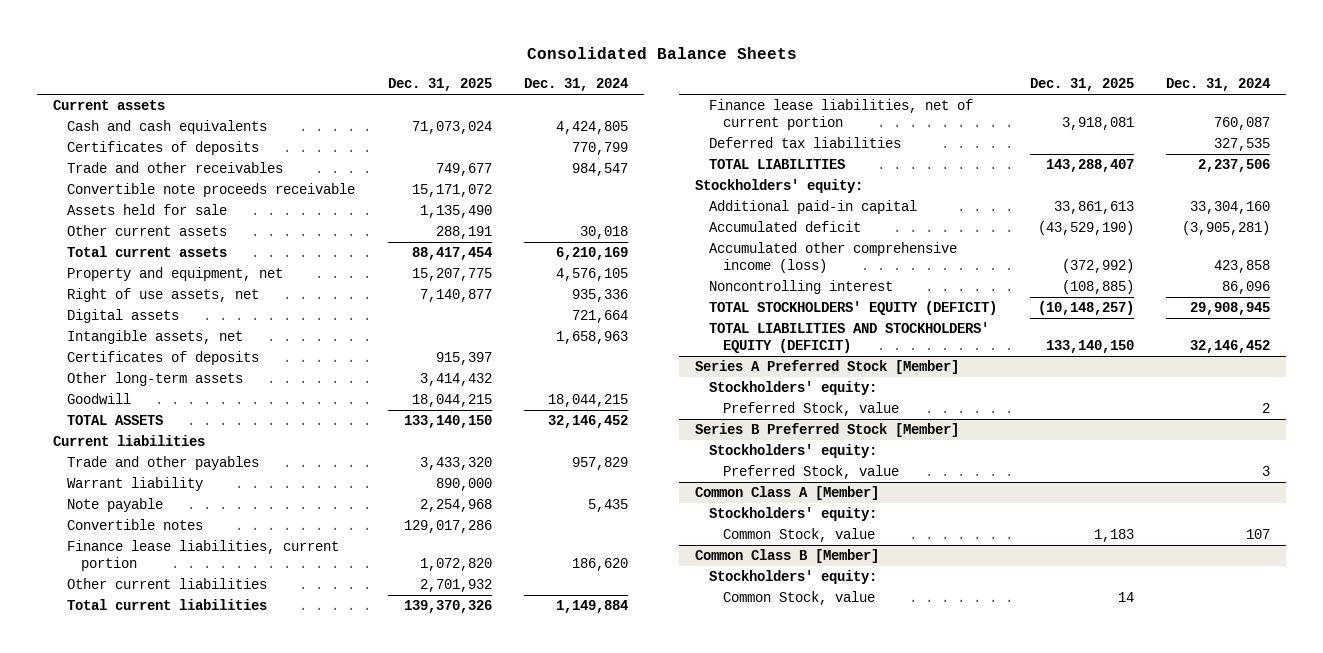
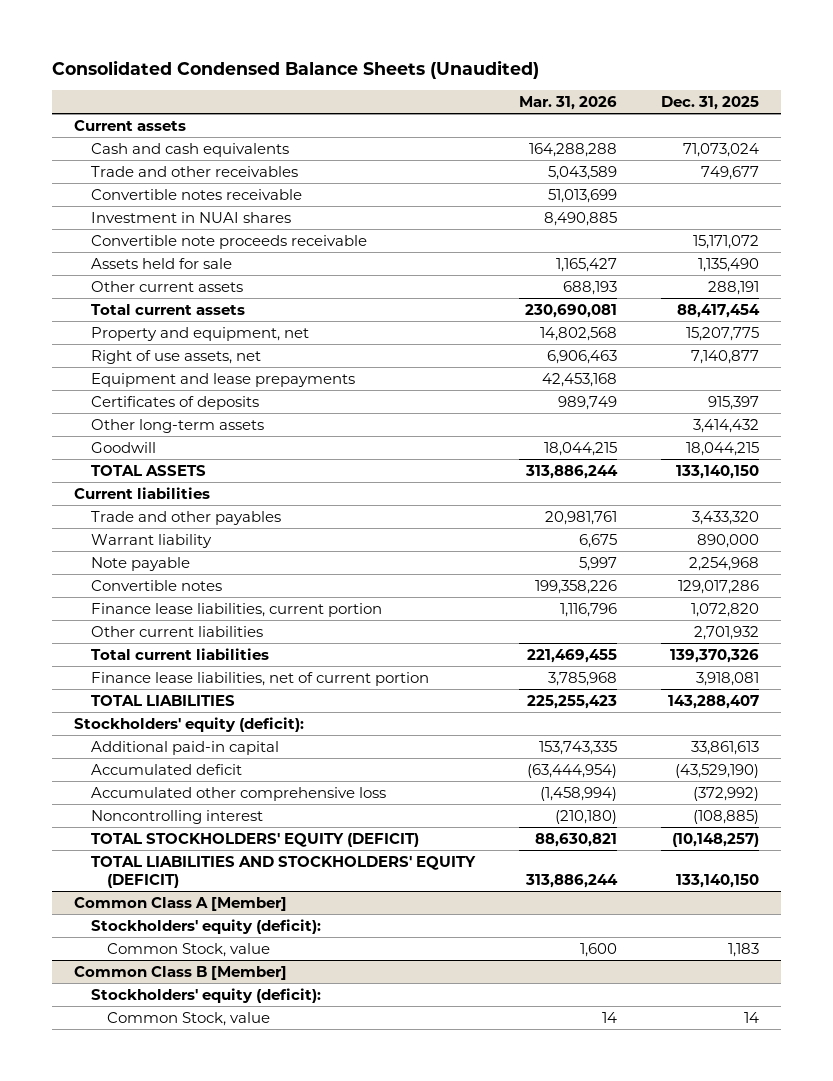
- Consolidated Balance Sheets
+ Consolidated Condensed Balance Sheets (Unaudited)
- | Dec. 31, 2025 | Dec. 31, 2024
+ | Mar. 31, 2026 | Dec. 31, 2025
- Certificates of deposits | | 770,799
+ Convertible notes receivable | 51,013,699 |
+ Investment in NUAI shares | 8,490,885 |
- Digital assets | | 721,664
- Intangible assets, net | | 1,658,963
+ Equipment and lease prepayments | 42,453,168 |
- Deferred tax liabilities | | 327,535
- Stockholders' equity:
+ Stockholders' equity (deficit):
- Accumulated other comprehensive income (loss) | (372,992) | 423,858
+ Accumulated other comprehensive loss | (1,458,994) | (372,992)
- Series A Preferred Stock [Member]
- Stockholders' equity:
- Preferred Stock, value | | 2
- Series B Preferred Stock [Member]
- Stockholders' equity:
- Preferred Stock, value | | 3
@ Common Class A [Member]
- Stockholders' equity:
+ Stockholders' equity (deficit):
@ Common Class B [Member]
- Stockholders' equity:
+ Stockholders' equity (deficit):

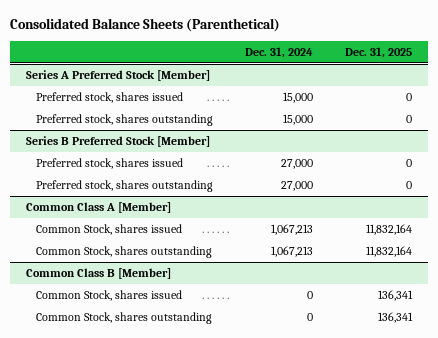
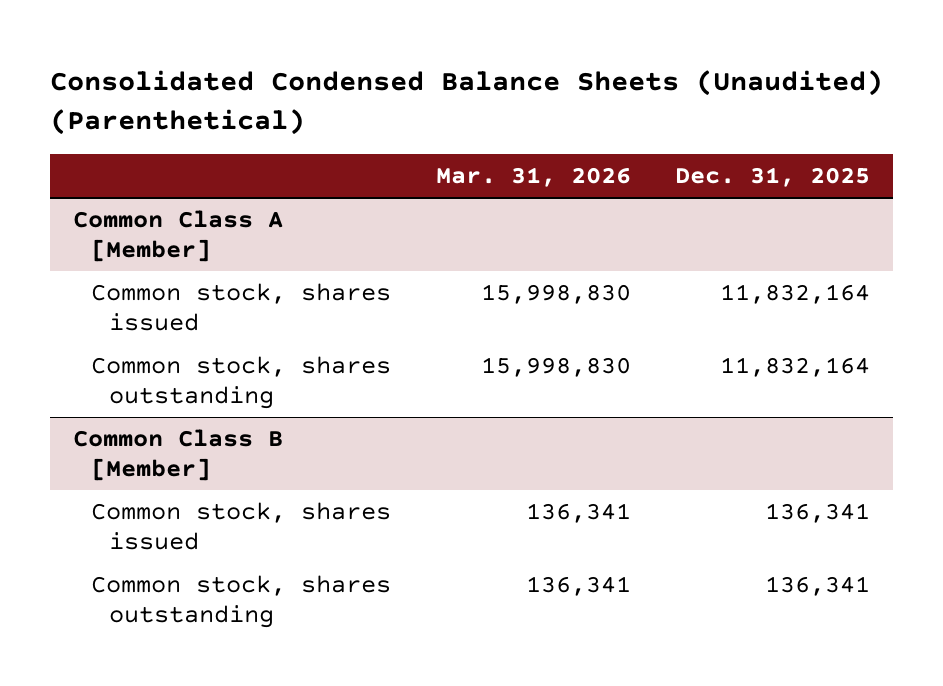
- Consolidated Balance Sheets (Parenthetical)
+ Consolidated Condensed Balance Sheets (Unaudited) (Parenthetical)
- | Dec. 31, 2024 | Dec. 31, 2025
+ | Mar. 31, 2026 | Dec. 31, 2025
- Series A Preferred Stock [Member]
- Preferred stock, shares issued | 15,000 | 0
- Preferred stock, shares outstanding | 15,000 | 0
- Series B Preferred Stock [Member]
- Preferred stock, shares issued | 27,000 | 0
- Preferred stock, shares outstanding | 27,000 | 0
@ Common Class A [Member]
- Common Stock, shares issued | 1,067,213 | 11,832,164
- Common Stock, shares outstanding | 1,067,213 | 11,832,164
+ Common stock, shares issued | 15,998,830 | 11,832,164
+ Common stock, shares outstanding | 15,998,830 | 11,832,164
@ Common Class B [Member]
- Common Stock, shares issued | 0 | 136,341
- Common Stock, shares outstanding | 0 | 136,341
+ Common stock, shares issued | 136,341 | 136,341
+ Common stock, shares outstanding | 136,341 | 136,341

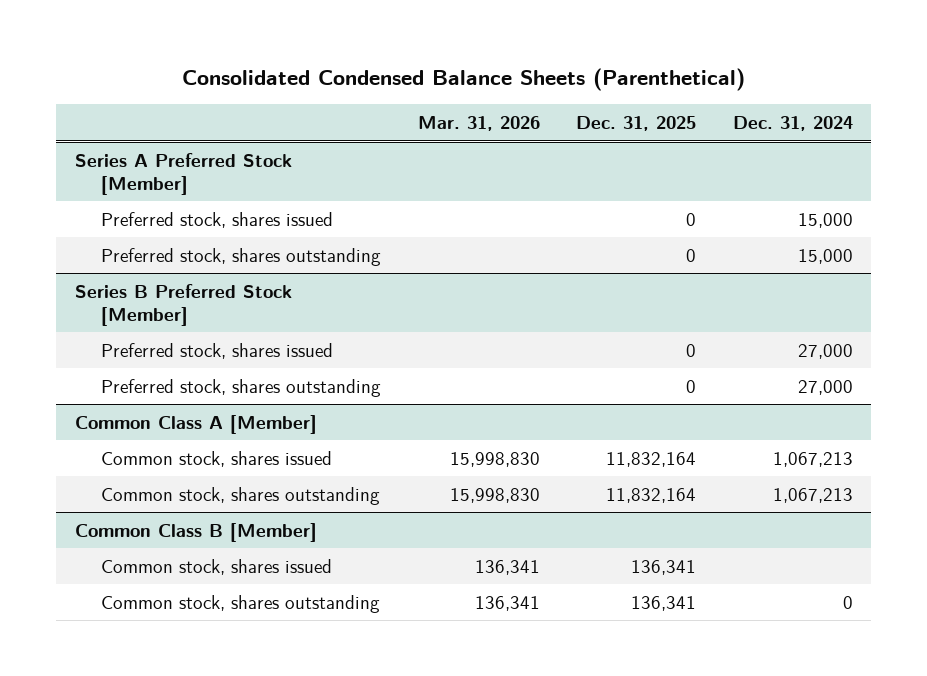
- Consolidated Condensed Balance Sheets (Unaudited) (Parenthetical)
+ Consolidated Condensed Balance Sheets (Parenthetical)
- | Mar. 31, 2026 | Dec. 31, 2025
+ | Mar. 31, 2026 | Dec. 31, 2025 | Dec. 31, 2024
+ Series A Preferred Stock [Member]
+ Preferred stock, shares issued | | 0 | 15,000
+ Preferred stock, shares outstanding | | 0 | 15,000
+ Series B Preferred Stock [Member]
+ Preferred stock, shares issued | | 0 | 27,000
+ Preferred stock, shares outstanding | | 0 | 27,000

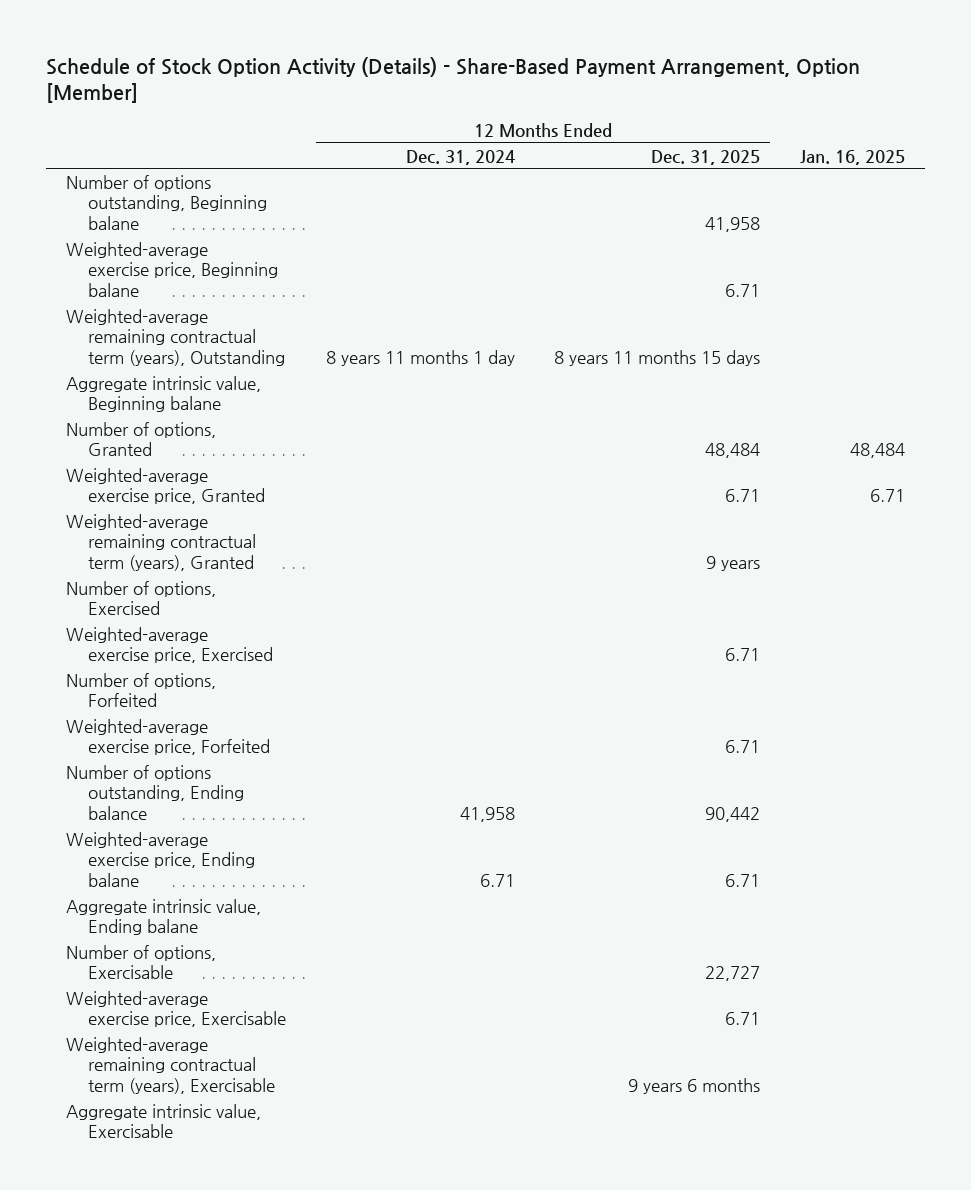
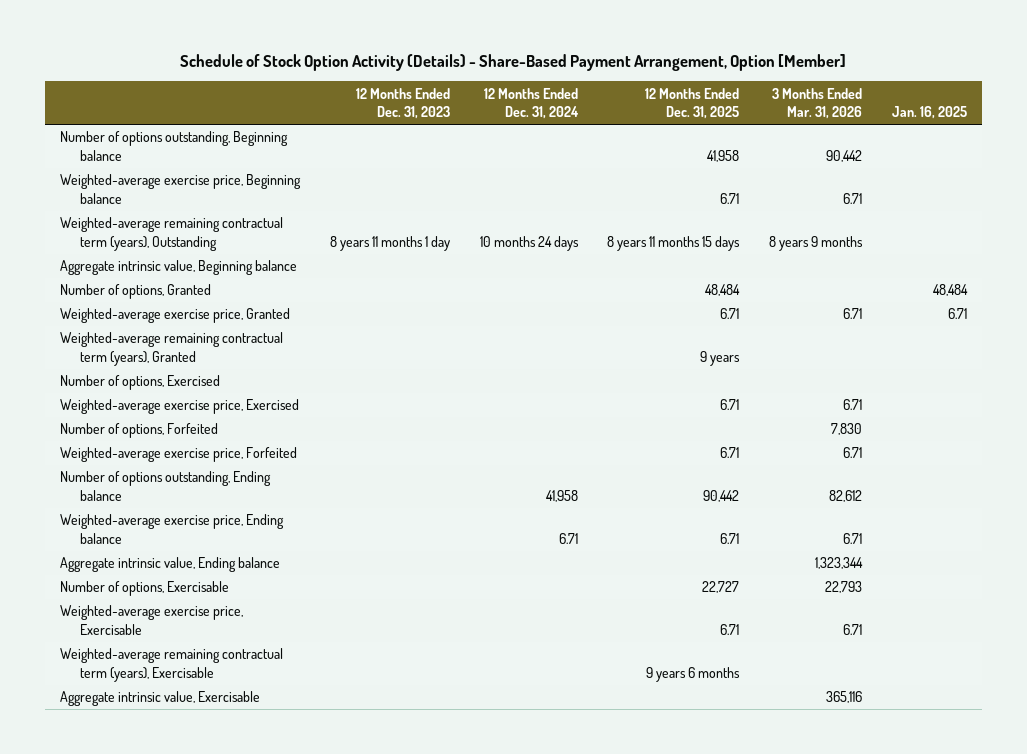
- | 12 Months Ended Dec. 31, 2024 | 12 Months Ended Dec. 31, 2025 | Jan. 16, 2025
+ | 12 Months Ended Dec. 31, 2023 | 12 Months Ended Dec. 31, 2024 | 12 Months Ended Dec. 31, 2025 | 3 Months Ended Mar. 31, 2026 | Jan. 16, 2025
- Number of options outstanding, Beginning balane | | 41,958 |
- Weighted-average exercise price, Beginning balane | | 6.71 |
- Weighted-average remaining contractual term (years), Outstanding | 8 years 11 months 1 day | 8 years 11 months 15 days |
- Aggregate intrinsic value, Beginning balane
+ Number of options outstanding, Beginning balance | | | 41,958 | 90,442 |
+ Weighted-average exercise price, Beginning balance | | | 6.71 | 6.71 |
+ Weighted-average remaining contractual term (years), Outstanding | 8 years 11 months 1 day | 10 months 24 days | 8 years 11 months 15 days | 8 years 9 months |
+ Aggregate intrinsic value, Beginning balance
- Weighted-average exercise price, Ending balane | 6.71 | 6.71 |
- Aggregate intrinsic value, Ending balane
+ Weighted-average exercise price, Ending balance | | 6.71 | 6.71 | 6.71 |
+ Aggregate intrinsic value, Ending balance | | | | 1,323,344 |

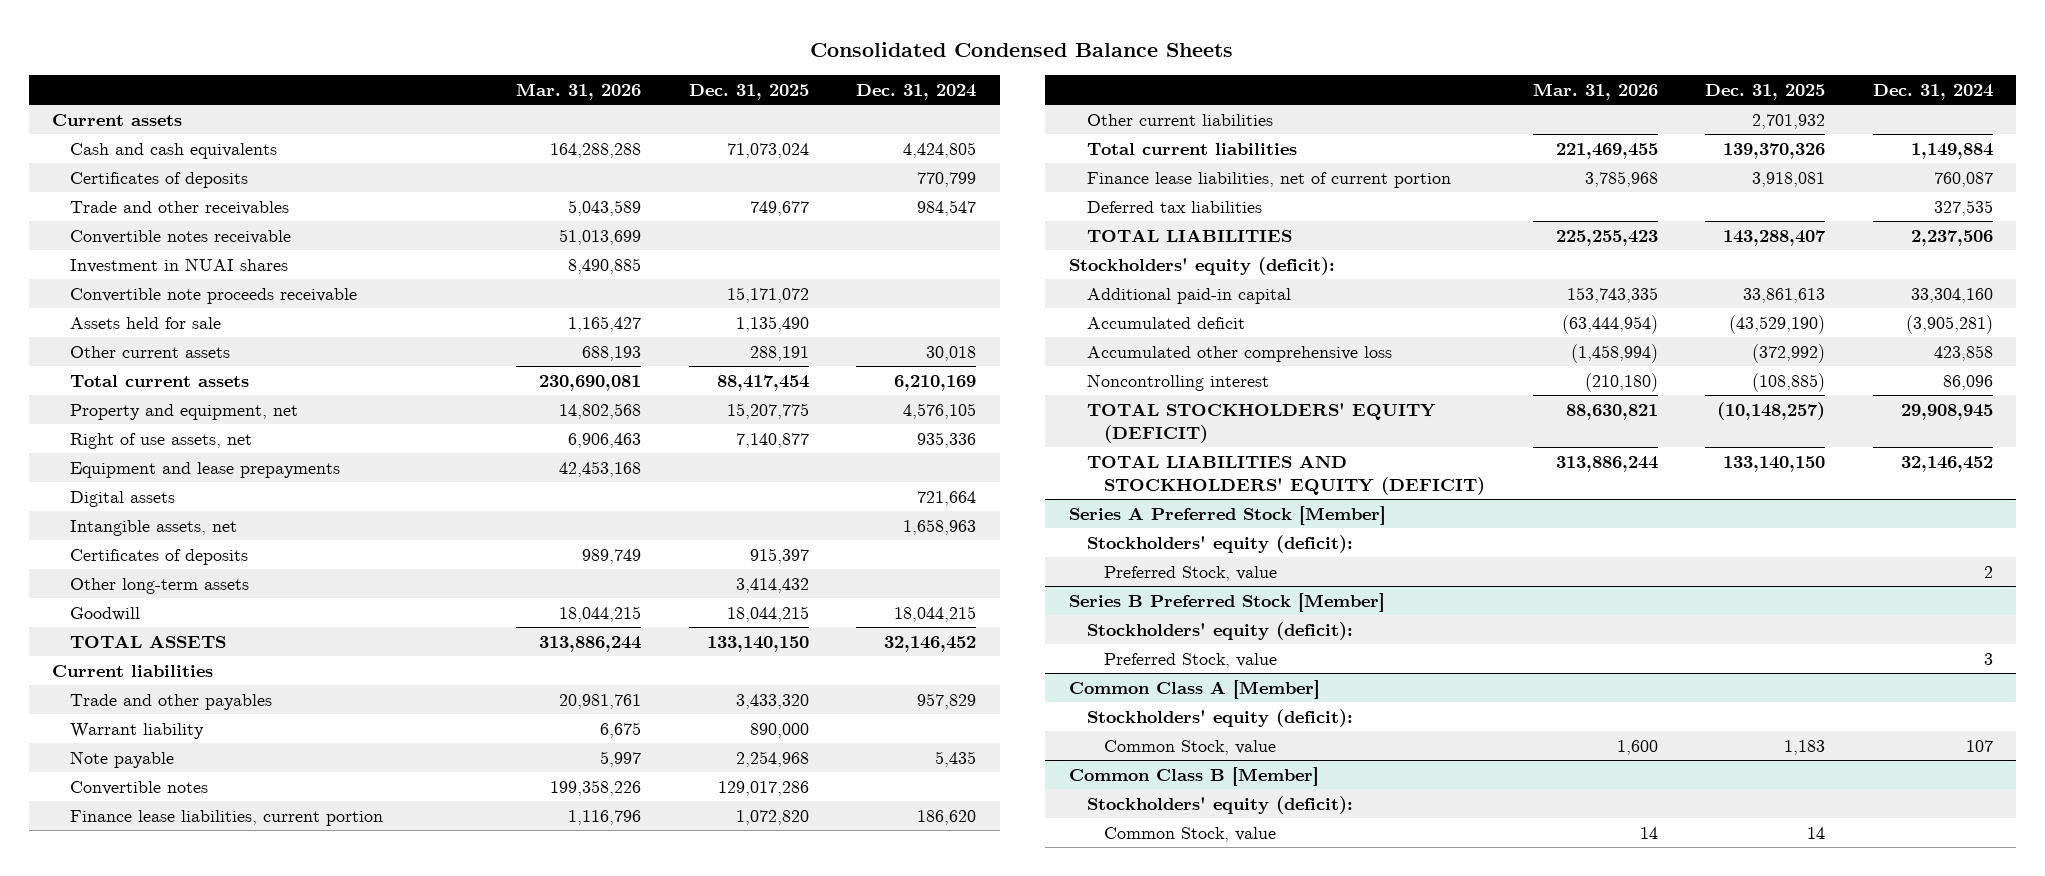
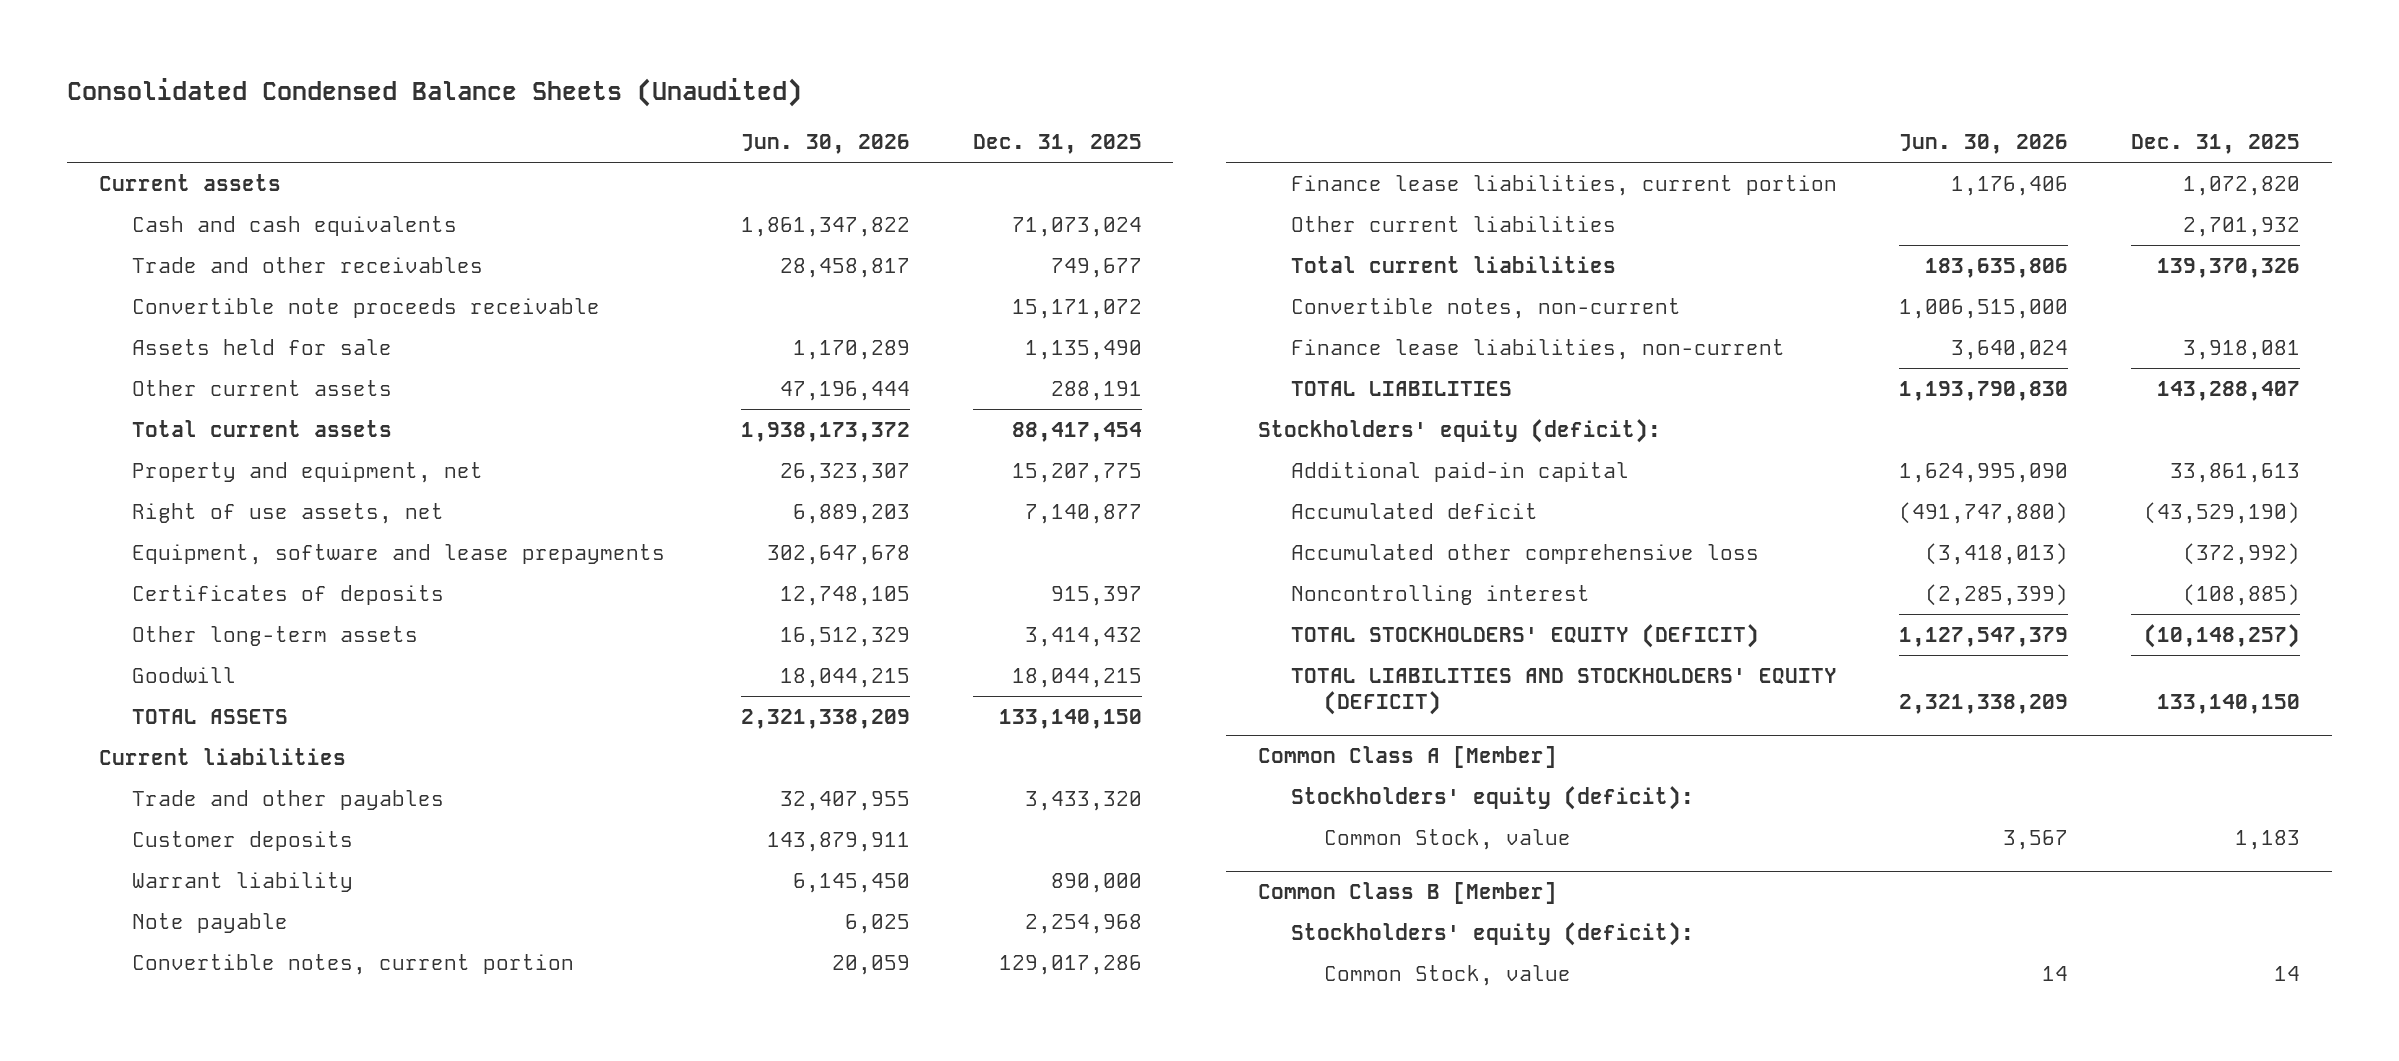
- Consolidated Condensed Balance Sheets
+ Consolidated Condensed Balance Sheets (Unaudited)
- | Mar. 31, 2026 | Dec. 31, 2025 | Dec. 31, 2024
+ | Jun. 30, 2026 | Dec. 31, 2025
- Certificates of deposits | | | 770,799
- Convertible notes receivable | 51,013,699 | |
- Investment in NUAI shares | 8,490,885 | |
- Equipment and lease prepayments | 42,453,168 | |
- Digital assets | | | 721,664
- Intangible assets, net | | | 1,658,963
+ Equipment, software and lease prepayments | 302,647,678 |
+ Customer deposits | 143,879,911 |
- Convertible notes | 199,358,226 | 129,017,286 |
+ Convertible notes, current portion | 20,059 | 129,017,286
- Finance lease liabilities, net of current portion | 3,785,968 | 3,918,081 | 760,087
- Deferred tax liabilities | | | 327,535
+ Convertible notes, non-current | 1,006,515,000 |
+ Finance lease liabilities, non-current | 3,640,024 | 3,918,081
- Series A Preferred Stock [Member]
- Stockholders' equity (deficit):
- Preferred Stock, value | | | 2
- Series B Preferred Stock [Member]
- Stockholders' equity (deficit):
- Preferred Stock, value | | | 3

